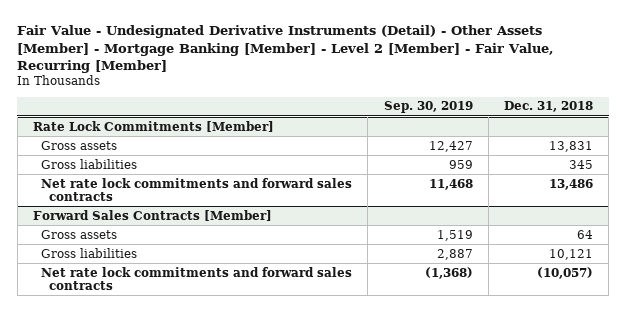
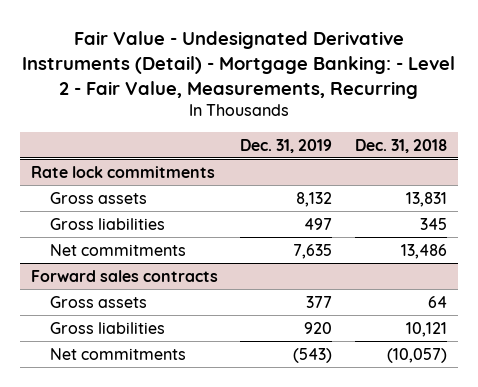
- Fair Value - Undesignated Derivative Instruments (Detail) - Other Assets [Member] - Mortgage Banking [Member] - Level 2 [Member] - Fair Value, Recurring [Member]
+ Fair Value - Undesignated Derivative Instruments (Detail) - Mortgage Banking: - Level 2 - Fair Value, Measurements, Recurring
- | Sep. 30, 2019 | Dec. 31, 2018
+ | Dec. 31, 2019 | Dec. 31, 2018
- Rate Lock Commitments [Member]
+ Rate lock commitments
- Net rate lock commitments and forward sales contracts | 11,468 | 13,486
- Forward Sales Contracts [Member]
+ Net commitments | 7,635 | 13,486
+ Forward sales contracts
- Net rate lock commitments and forward sales contracts | (1,368) | (10,057)
+ Net commitments | (543) | (10,057)

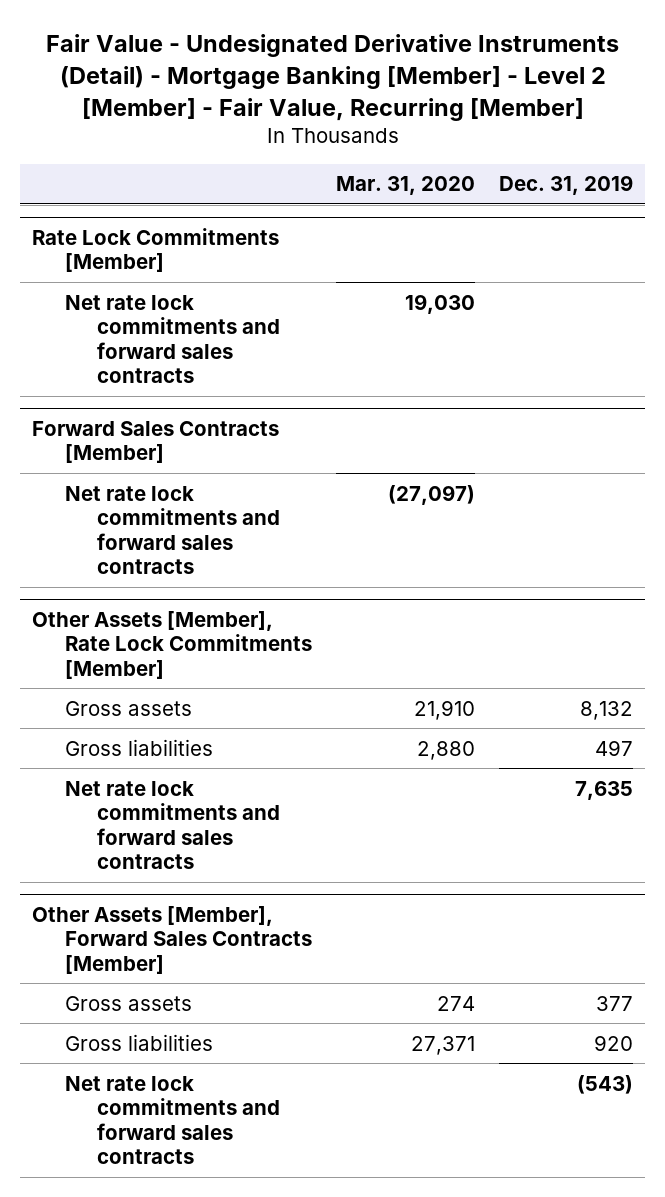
- Fair Value - Undesignated Derivative Instruments (Detail) - Mortgage Banking: - Level 2 - Fair Value, Measurements, Recurring
+ Fair Value - Undesignated Derivative Instruments (Detail) - Mortgage Banking [Member] - Level 2 [Member] - Fair Value, Recurring [Member]
- | Dec. 31, 2019 | Dec. 31, 2018
+ | Mar. 31, 2020 | Dec. 31, 2019
- Rate lock commitments
+ Rate Lock Commitments [Member]
+ Net rate lock commitments and forward sales contracts | 19,030 |
+ Forward Sales Contracts [Member]
+ Net rate lock commitments and forward sales contracts | (27,097) |
+ Other Assets [Member], Rate Lock Commitments [Member]
- Net commitments | 7,635 | 13,486
- Forward sales contracts
+ Net rate lock commitments and forward sales contracts | | 7,635
+ Other Assets [Member], Forward Sales Contracts [Member]
- Net commitments | (543) | (10,057)
+ Net rate lock commitments and forward sales contracts | | (543)

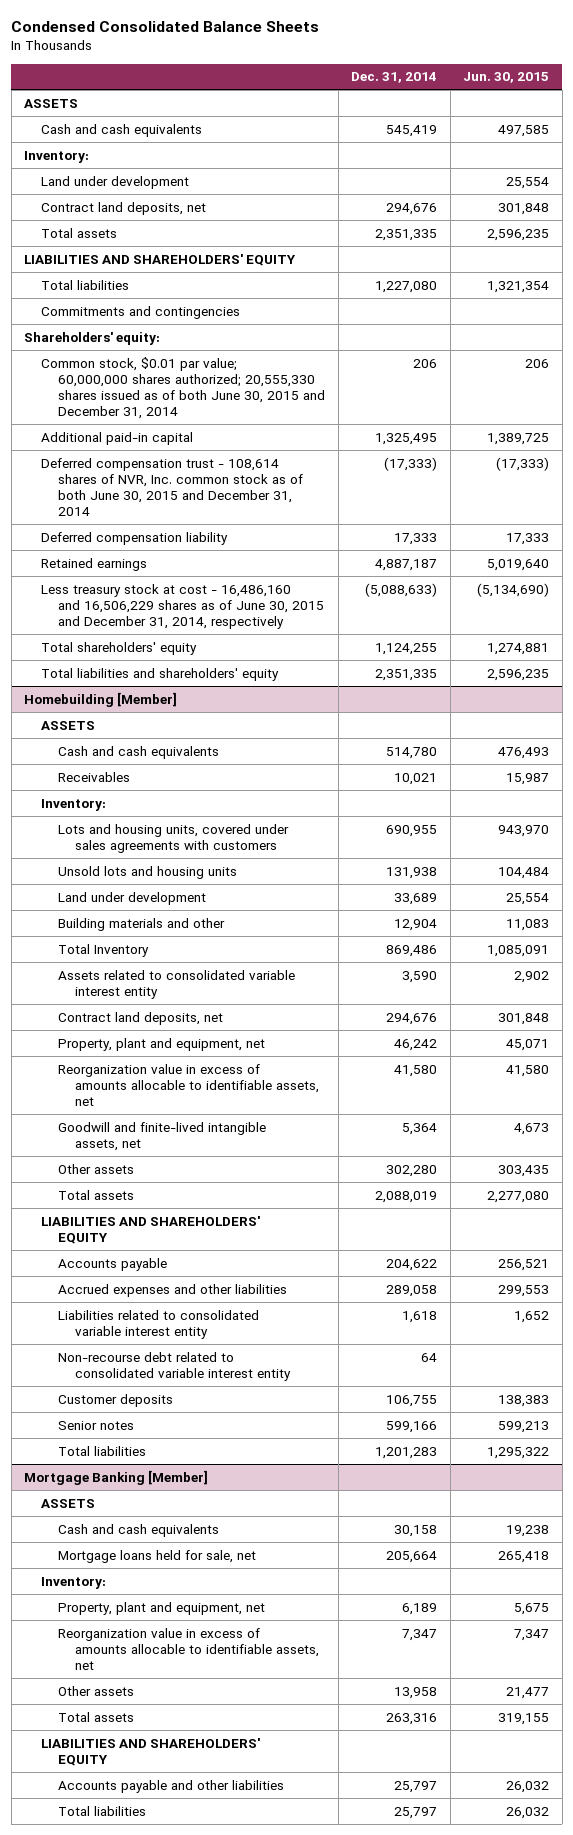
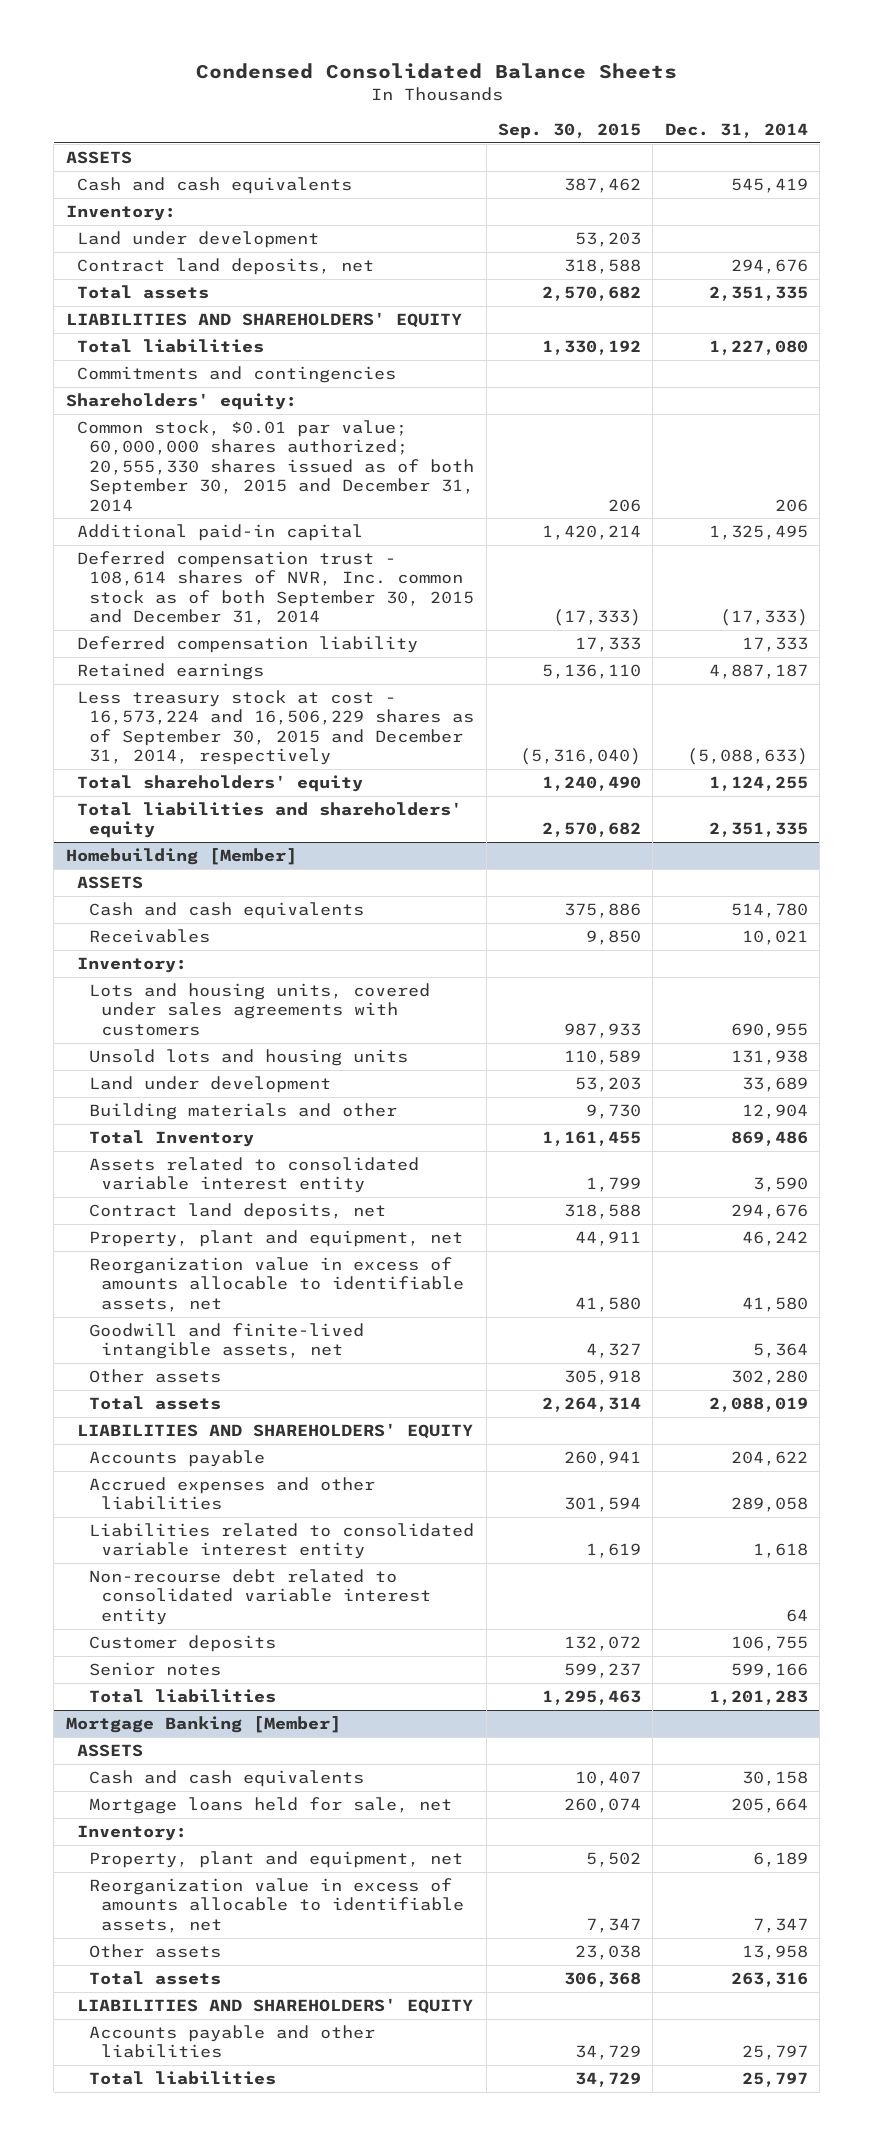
- | Dec. 31, 2014 | Jun. 30, 2015
+ | Sep. 30, 2015 | Dec. 31, 2014
- Common stock, $0.01 par value; 60,000,000 shares authorized; 20,555,330 shares issued as of both June 30, 2015 and December 31, 2014 | 206 | 206
+ Common stock, $0.01 par value; 60,000,000 shares authorized; 20,555,330 shares issued as of both September 30, 2015 and December 31, 2014 | 206 | 206
- Deferred compensation trust - 108,614 shares of NVR, Inc. common stock as of both June 30, 2015 and December 31, 2014 | (17,333) | (17,333)
+ Deferred compensation trust - 108,614 shares of NVR, Inc. common stock as of both September 30, 2015 and December 31, 2014 | (17,333) | (17,333)
- Less treasury stock at cost - 16,486,160 and 16,506,229 shares as of June 30, 2015 and December 31, 2014, respectively | (5,088,633) | (5,134,690)
+ Less treasury stock at cost - 16,573,224 and 16,506,229 shares as of September 30, 2015 and December 31, 2014, respectively | (5,316,040) | (5,088,633)

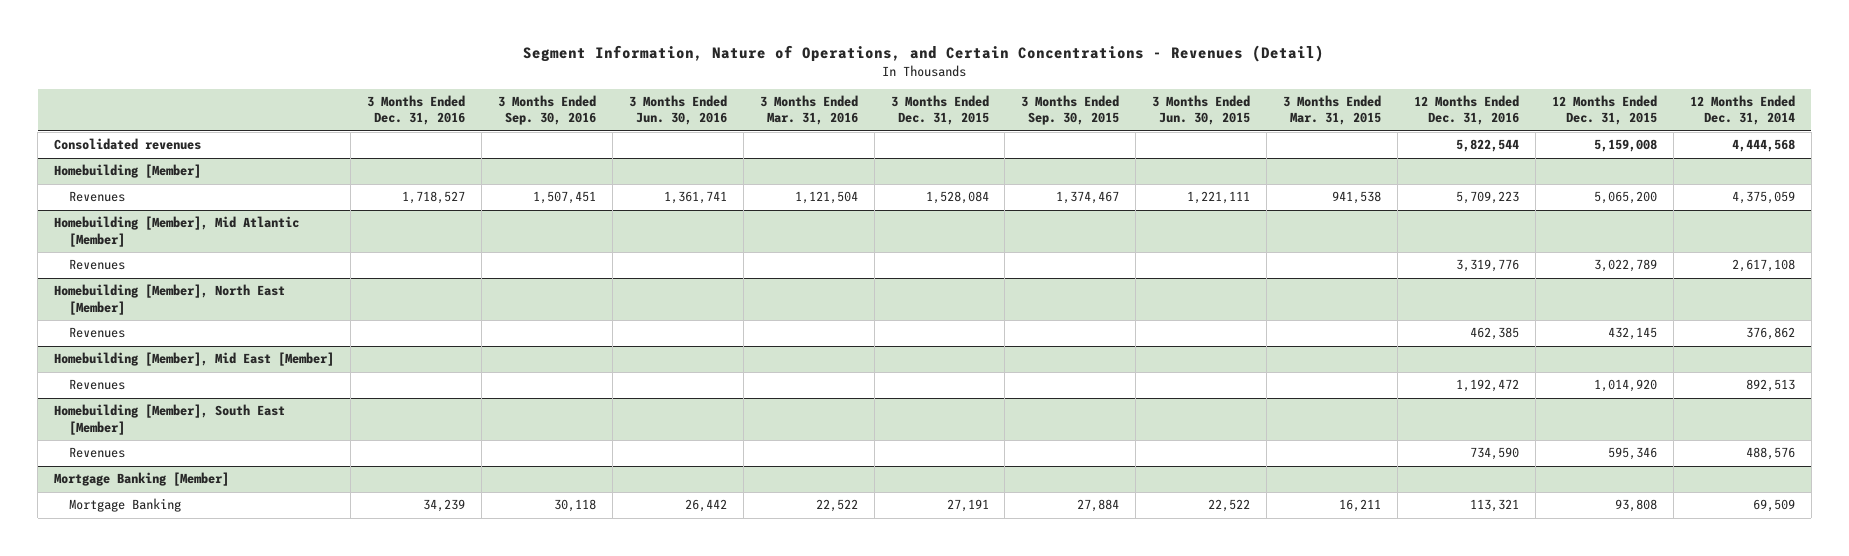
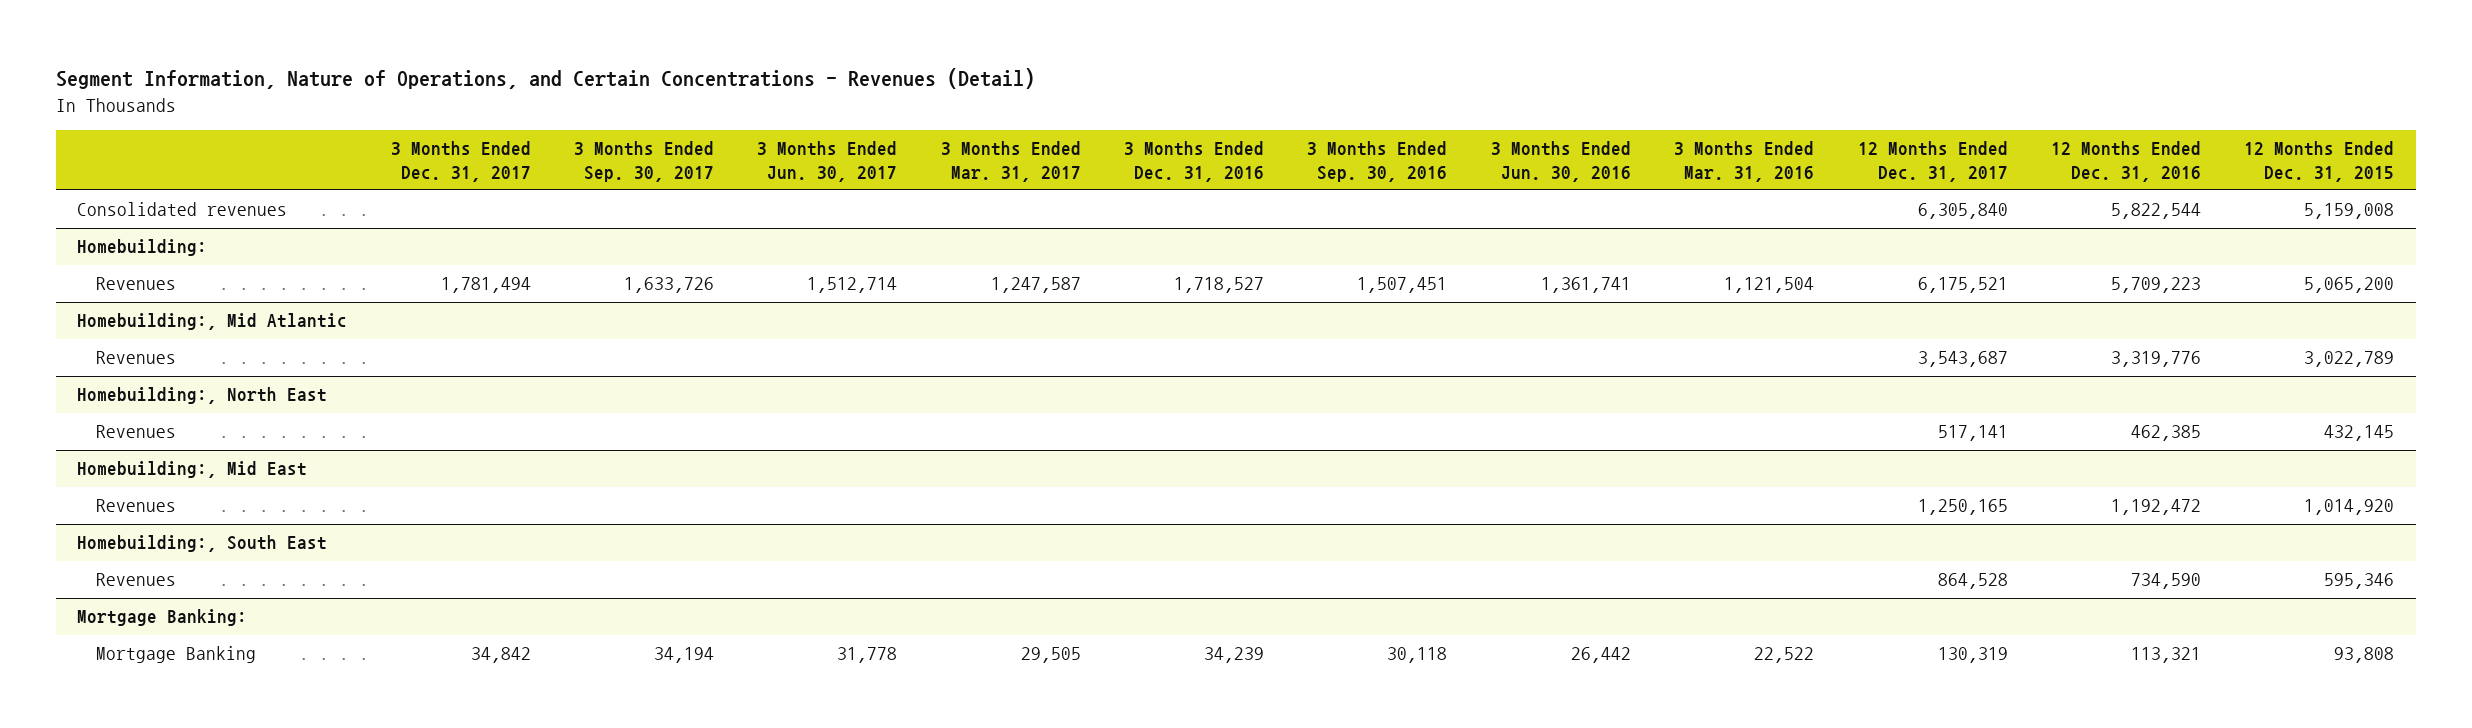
- | 3 Months Ended Dec. 31, 2016 | 3 Months Ended Sep. 30, 2016 | 3 Months Ended Jun. 30, 2016 | 3 Months Ended Mar. 31, 2016 | 3 Months Ended Dec. 31, 2015 | 3 Months Ended Sep. 30, 2015 | 3 Months Ended Jun. 30, 2015 | 3 Months Ended Mar. 31, 2015 | 12 Months Ended Dec. 31, 2016 | 12 Months Ended Dec. 31, 2015 | 12 Months Ended Dec. 31, 2014
+ | 3 Months Ended Dec. 31, 2017 | 3 Months Ended Sep. 30, 2017 | 3 Months Ended Jun. 30, 2017 | 3 Months Ended Mar. 31, 2017 | 3 Months Ended Dec. 31, 2016 | 3 Months Ended Sep. 30, 2016 | 3 Months Ended Jun. 30, 2016 | 3 Months Ended Mar. 31, 2016 | 12 Months Ended Dec. 31, 2017 | 12 Months Ended Dec. 31, 2016 | 12 Months Ended Dec. 31, 2015
- Homebuilding [Member]
+ Homebuilding:
- Homebuilding [Member], Mid Atlantic [Member]
+ Homebuilding:, Mid Atlantic
- Homebuilding [Member], North East [Member]
+ Homebuilding:, North East
- Homebuilding [Member], Mid East [Member]
+ Homebuilding:, Mid East
- Homebuilding [Member], South East [Member]
+ Homebuilding:, South East
- Mortgage Banking [Member]
+ Mortgage Banking:

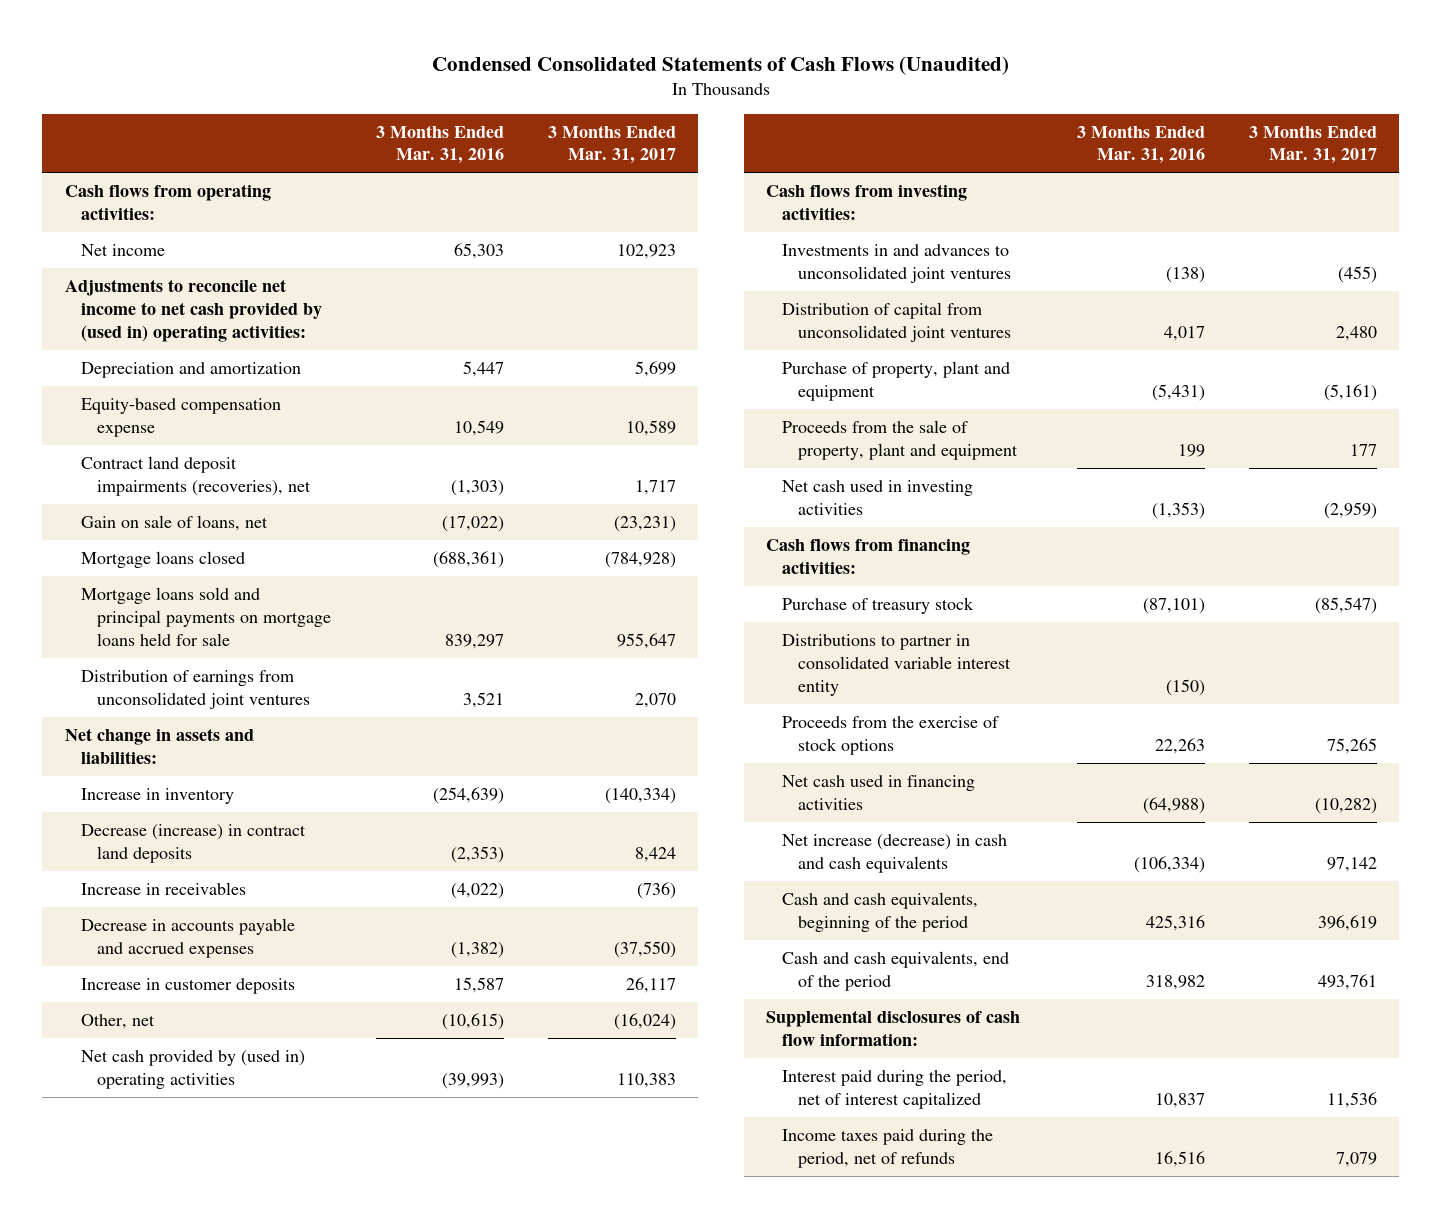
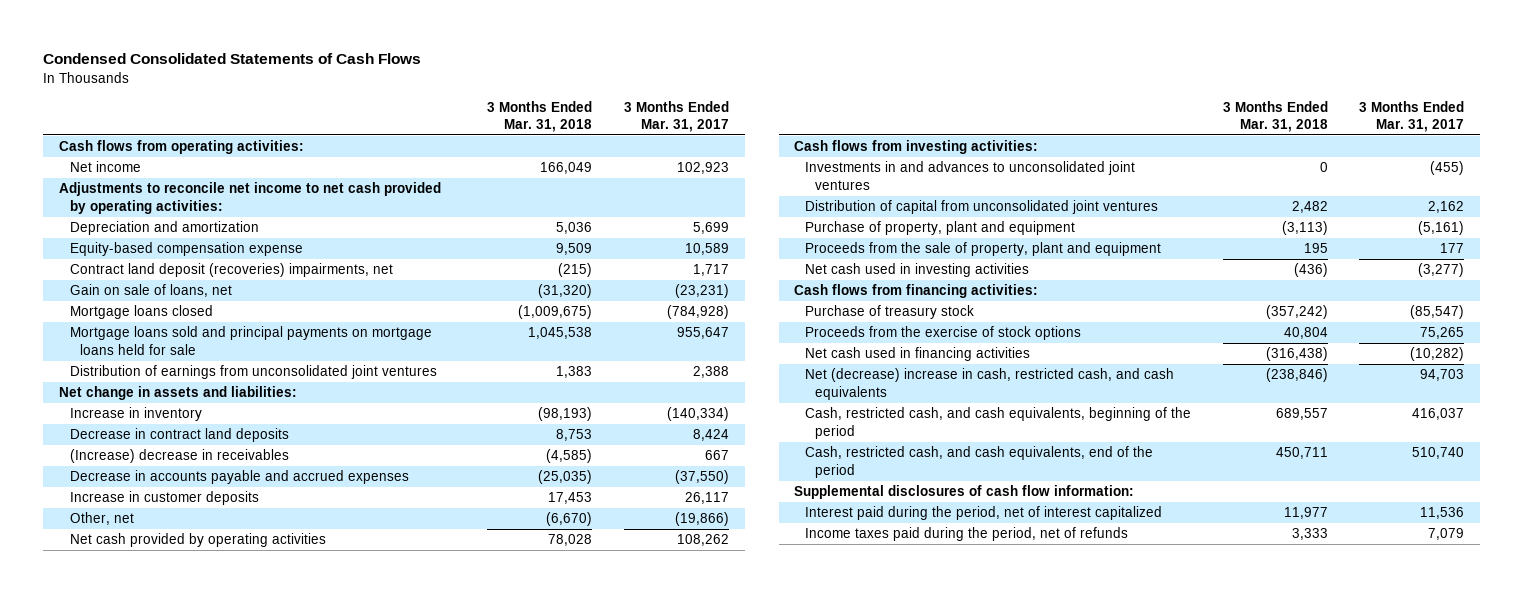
- Condensed Consolidated Statements of Cash Flows (Unaudited)
+ Condensed Consolidated Statements of Cash Flows
- | 3 Months Ended Mar. 31, 2016 | 3 Months Ended Mar. 31, 2017
+ | 3 Months Ended Mar. 31, 2018 | 3 Months Ended Mar. 31, 2017
- Adjustments to reconcile net income to net cash provided by (used in) operating activities:
+ Adjustments to reconcile net income to net cash provided by operating activities:
- Contract land deposit impairments (recoveries), net | (1,303) | 1,717
+ Contract land deposit (recoveries) impairments, net | (215) | 1,717
- Distribution of earnings from unconsolidated joint ventures | 3,521 | 2,070
+ Distribution of earnings from unconsolidated joint ventures | 1,383 | 2,388
- Decrease (increase) in contract land deposits | (2,353) | 8,424
- Increase in receivables | (4,022) | (736)
+ Decrease in contract land deposits | 8,753 | 8,424
+ (Increase) decrease in receivables | (4,585) | 667
- Other, net | (10,615) | (16,024)
- Net cash provided by (used in) operating activities | (39,993) | 110,383
+ Other, net | (6,670) | (19,866)
+ Net cash provided by operating activities | 78,028 | 108,262
- Distribution of capital from unconsolidated joint ventures | 4,017 | 2,480
+ Distribution of capital from unconsolidated joint ventures | 2,482 | 2,162
- Net cash used in investing activities | (1,353) | (2,959)
+ Net cash used in investing activities | (436) | (3,277)
- Distributions to partner in consolidated variable interest entity | (150) |
- Net increase (decrease) in cash and cash equivalents | (106,334) | 97,142
- Cash and cash equivalents, beginning of the period | 425,316 | 396,619
- Cash and cash equivalents, end of the period | 318,982 | 493,761
+ Net (decrease) increase in cash, restricted cash, and cash equivalents | (238,846) | 94,703
+ Cash, restricted cash, and cash equivalents, beginning of the period | 689,557 | 416,037
+ Cash, restricted cash, and cash equivalents, end of the period | 450,711 | 510,740

